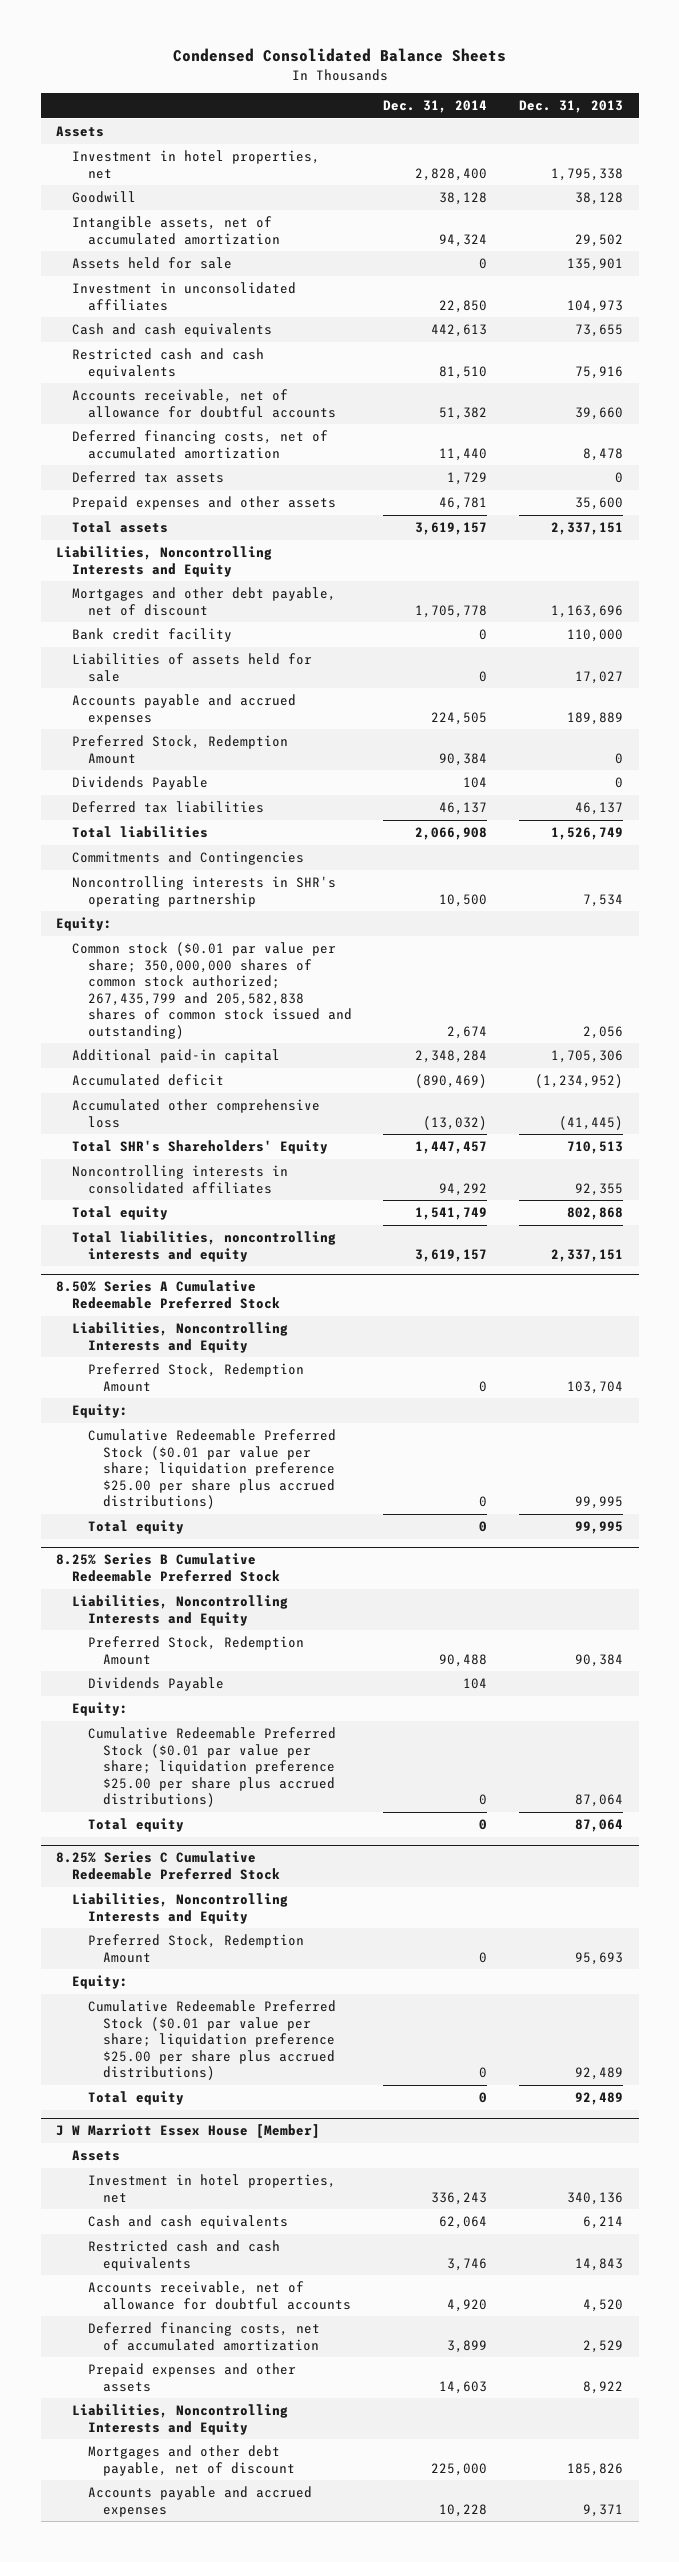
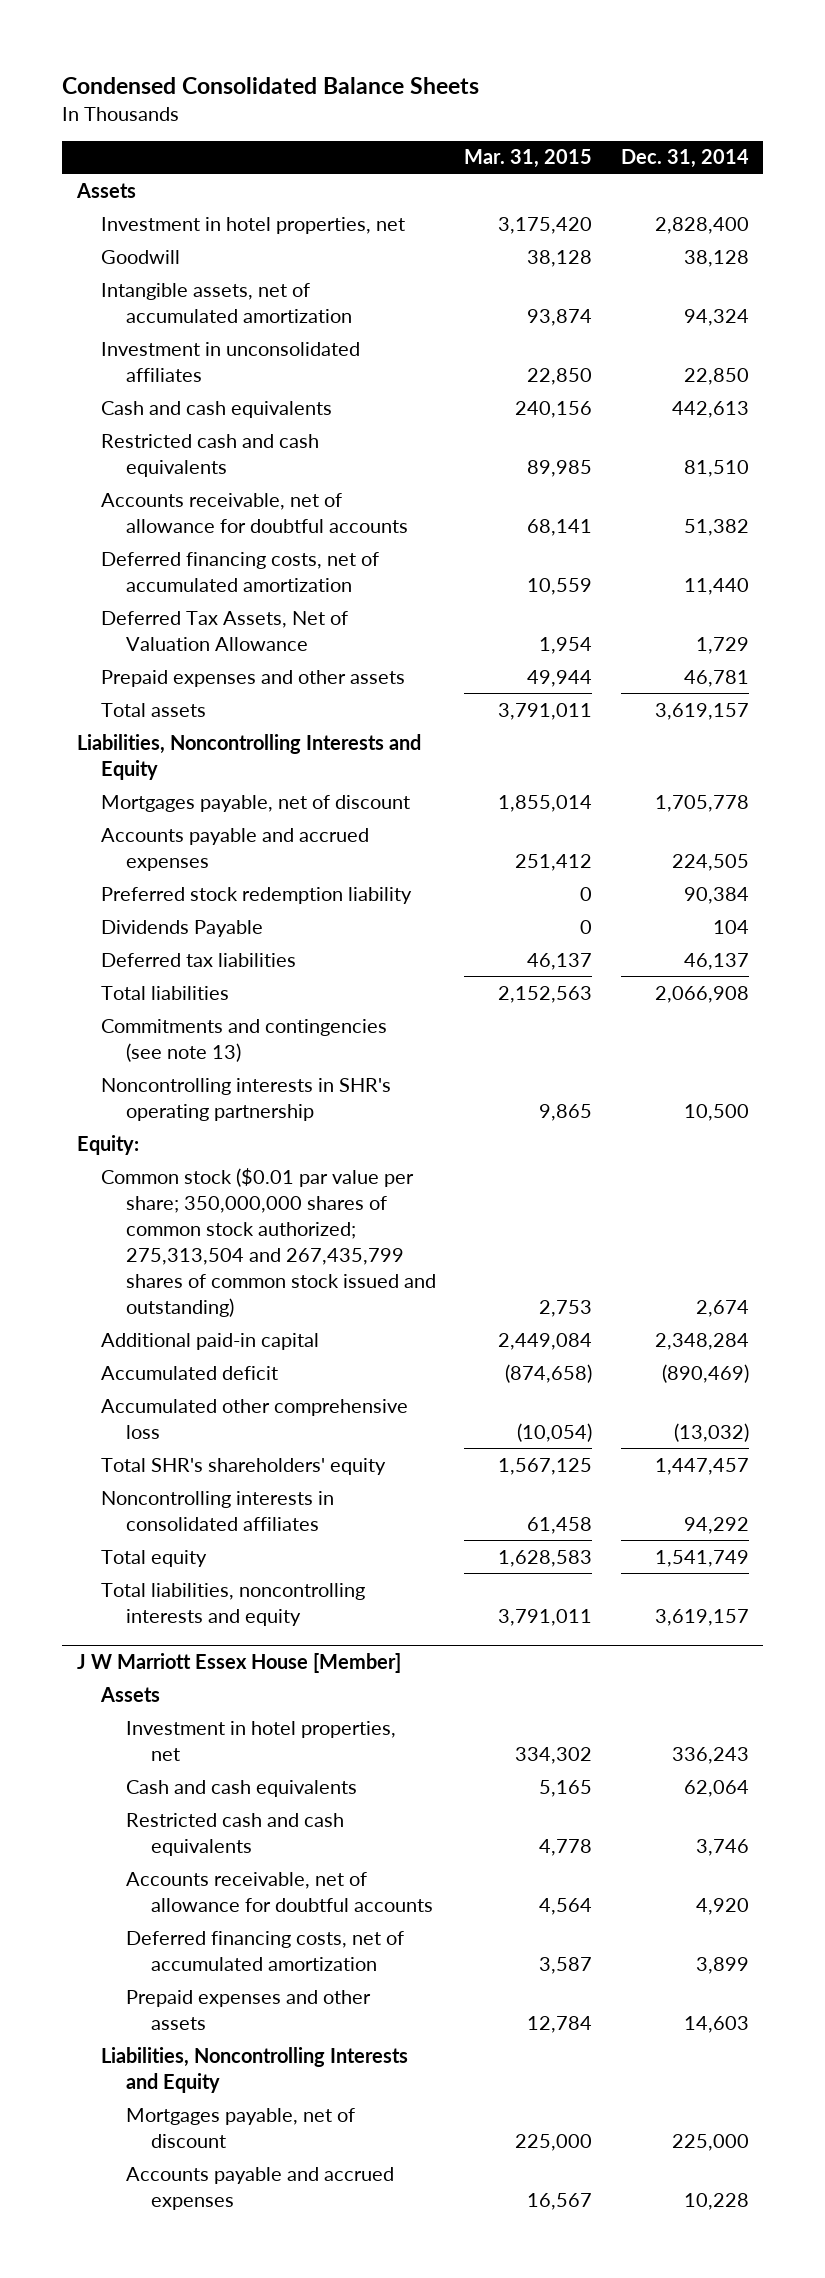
- | Dec. 31, 2014 | Dec. 31, 2013
+ | Mar. 31, 2015 | Dec. 31, 2014
- Assets held for sale | 0 | 135,901
- Deferred tax assets | 1,729 | 0
+ Deferred Tax Assets, Net of Valuation Allowance | 1,954 | 1,729
- Mortgages and other debt payable, net of discount | 1,705,778 | 1,163,696
- Bank credit facility | 0 | 110,000
- Liabilities of assets held for sale | 0 | 17,027
+ Mortgages payable, net of discount | 1,855,014 | 1,705,778
- Preferred Stock, Redemption Amount | 90,384 | 0
+ Preferred stock redemption liability | 0 | 90,384
- Commitments and Contingencies
+ Commitments and contingencies (see note 13)
- Common stock ($0.01 par value per share; 350,000,000 shares of common stock authorized; 267,435,799 and 205,582,838 shares of common stock issued and outstanding) | 2,674 | 2,056
+ Common stock ($0.01 par value per share; 350,000,000 shares of common stock authorized; 275,313,504 and 267,435,799 shares of common stock issued and outstanding) | 2,753 | 2,674
- Total SHR's Shareholders' Equity | 1,447,457 | 710,513
+ Total SHR's shareholders' equity | 1,567,125 | 1,447,457
- 8.50% Series A Cumulative Redeemable Preferred Stock
- Liabilities, Noncontrolling Interests and Equity
- Preferred Stock, Redemption Amount | 0 | 103,704
- Equity:
- Cumulative Redeemable Preferred Stock ($0.01 par value per share; liquidation preference $25.00 per share plus accrued distributions) | 0 | 99,995
- Total equity | 0 | 99,995
- 8.25% Series B Cumulative Redeemable Preferred Stock
- Liabilities, Noncontrolling Interests and Equity
- Preferred Stock, Redemption Amount | 90,488 | 90,384
- Dividends Payable | 104 |
- Equity:
- Cumulative Redeemable Preferred Stock ($0.01 par value per share; liquidation preference $25.00 per share plus accrued distributions) | 0 | 87,064
- Total equity | 0 | 87,064
- 8.25% Series C Cumulative Redeemable Preferred Stock
- Liabilities, Noncontrolling Interests and Equity
- Preferred Stock, Redemption Amount | 0 | 95,693
- Equity:
- Cumulative Redeemable Preferred Stock ($0.01 par value per share; liquidation preference $25.00 per share plus accrued distributions) | 0 | 92,489
- Total equity | 0 | 92,489
@ J W Marriott Essex House [Member]
- Mortgages and other debt payable, net of discount | 225,000 | 185,826
+ Mortgages payable, net of discount | 225,000 | 225,000

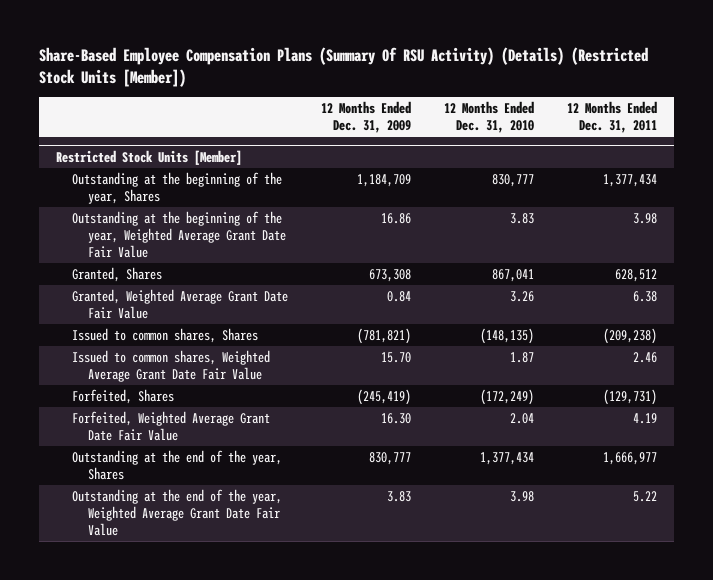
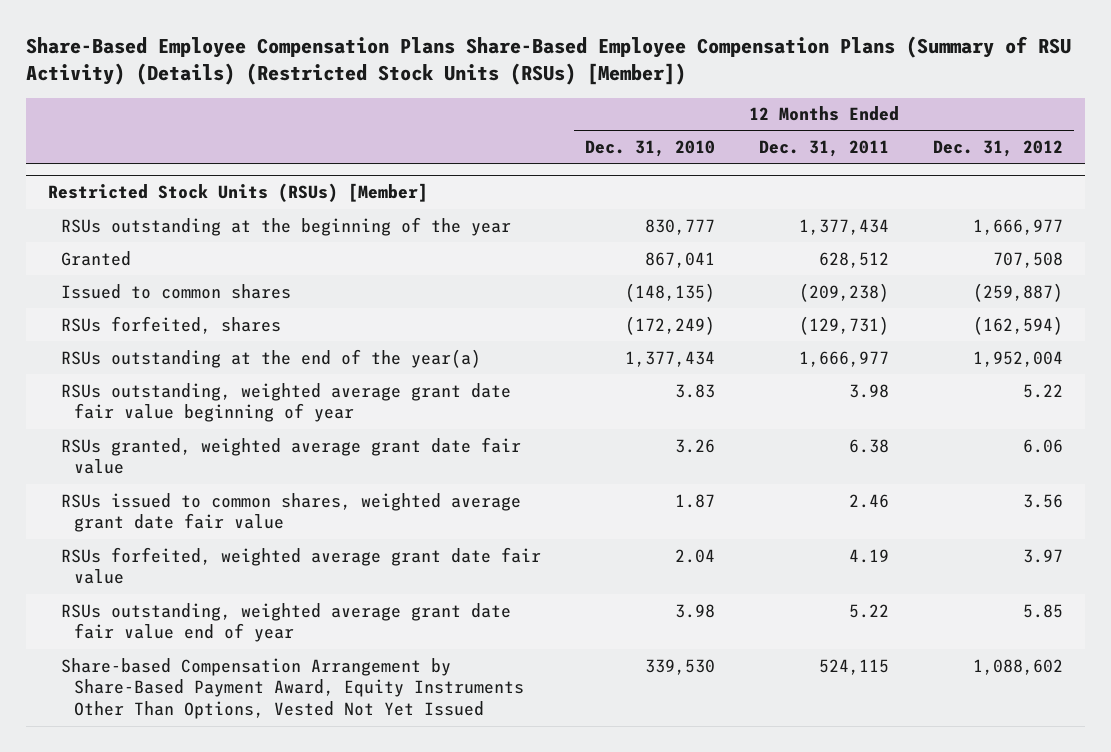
- Share-Based Employee Compensation Plans (Summary Of RSU Activity) (Details) (Restricted Stock Units [Member])
+ Share-Based Employee Compensation Plans Share-Based Employee Compensation Plans (Summary of RSU Activity) (Details) (Restricted Stock Units (RSUs) [Member])
- | 12 Months Ended Dec. 31, 2009 | 12 Months Ended Dec. 31, 2010 | 12 Months Ended Dec. 31, 2011
+ | 12 Months Ended Dec. 31, 2010 | 12 Months Ended Dec. 31, 2011 | 12 Months Ended Dec. 31, 2012
- Restricted Stock Units [Member]
- Outstanding at the beginning of the year, Shares | 1,184,709 | 830,777 | 1,377,434
- Outstanding at the beginning of the year, Weighted Average Grant Date Fair Value | 16.86 | 3.83 | 3.98
- Granted, Shares | 673,308 | 867,041 | 628,512
- Granted, Weighted Average Grant Date Fair Value | 0.84 | 3.26 | 6.38
- Issued to common shares, Shares | (781,821) | (148,135) | (209,238)
- Issued to common shares, Weighted Average Grant Date Fair Value | 15.70 | 1.87 | 2.46
- Forfeited, Shares | (245,419) | (172,249) | (129,731)
- Forfeited, Weighted Average Grant Date Fair Value | 16.30 | 2.04 | 4.19
- Outstanding at the end of the year, Shares | 830,777 | 1,377,434 | 1,666,977
- Outstanding at the end of the year, Weighted Average Grant Date Fair Value | 3.83 | 3.98 | 5.22
+ Restricted Stock Units (RSUs) [Member]
+ RSUs outstanding at the beginning of the year | 830,777 | 1,377,434 | 1,666,977
+ Granted | 867,041 | 628,512 | 707,508
+ Issued to common shares | (148,135) | (209,238) | (259,887)
+ RSUs forfeited, shares | (172,249) | (129,731) | (162,594)
+ RSUs outstanding at the end of the year(a) | 1,377,434 | 1,666,977 | 1,952,004
+ RSUs outstanding, weighted average grant date fair value beginning of year | 3.83 | 3.98 | 5.22
+ RSUs granted, weighted average grant date fair value | 3.26 | 6.38 | 6.06
+ RSUs issued to common shares, weighted average grant date fair value | 1.87 | 2.46 | 3.56
+ RSUs forfeited, weighted average grant date fair value | 2.04 | 4.19 | 3.97
+ RSUs outstanding, weighted average grant date fair value end of year | 3.98 | 5.22 | 5.85
+ Share-based Compensation Arrangement by Share-Based Payment Award, Equity Instruments Other Than Options, Vested Not Yet Issued | 339,530 | 524,115 | 1,088,602

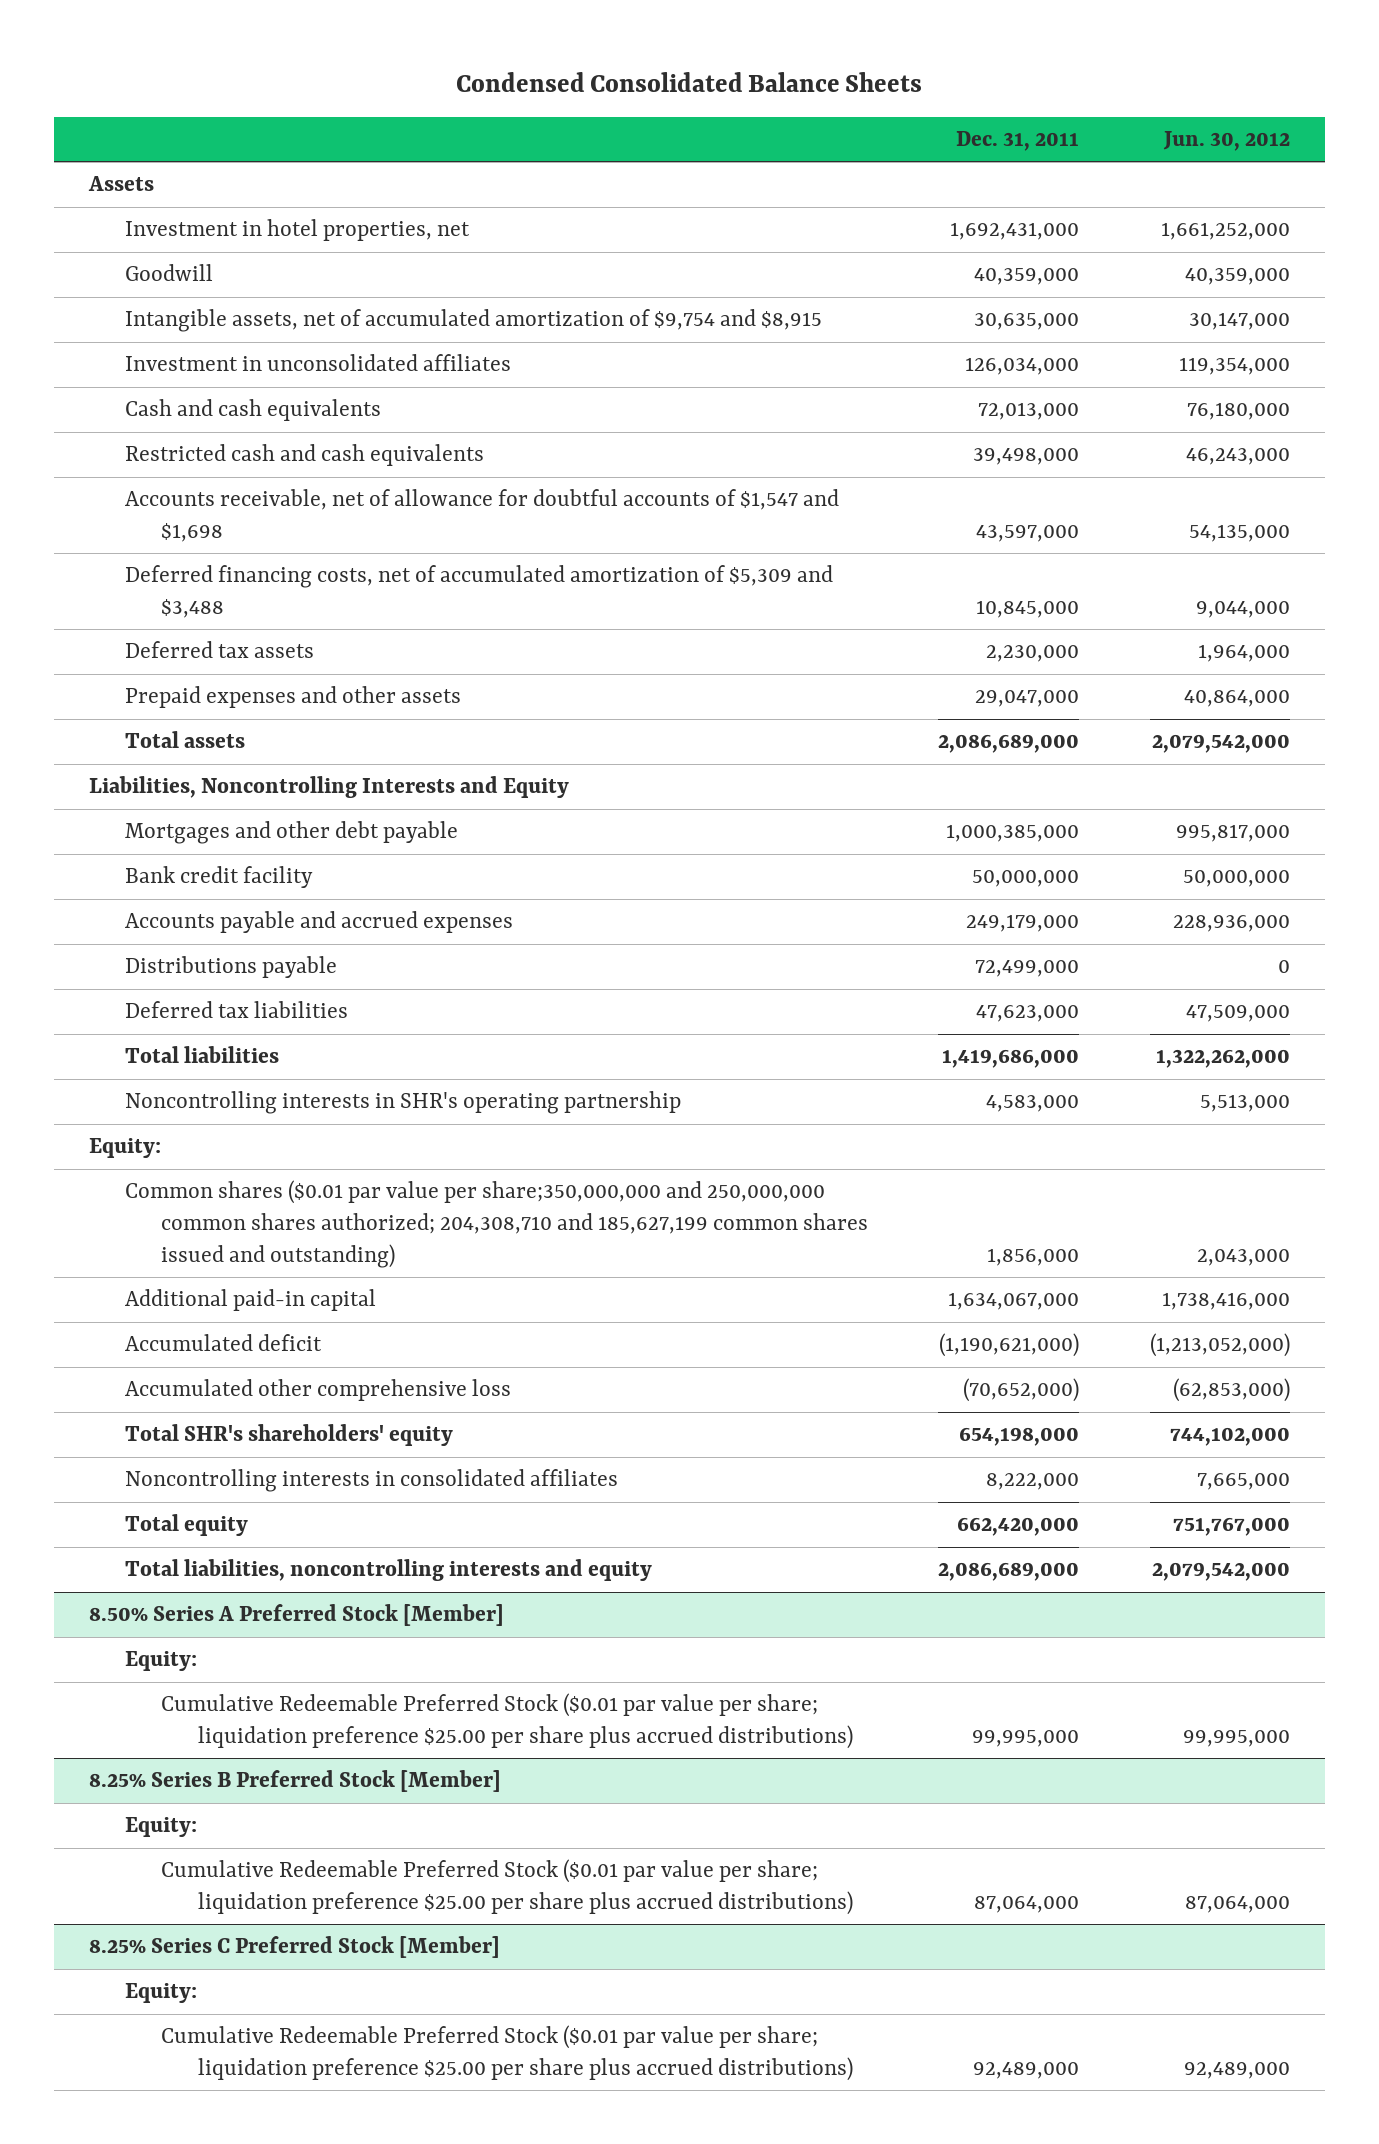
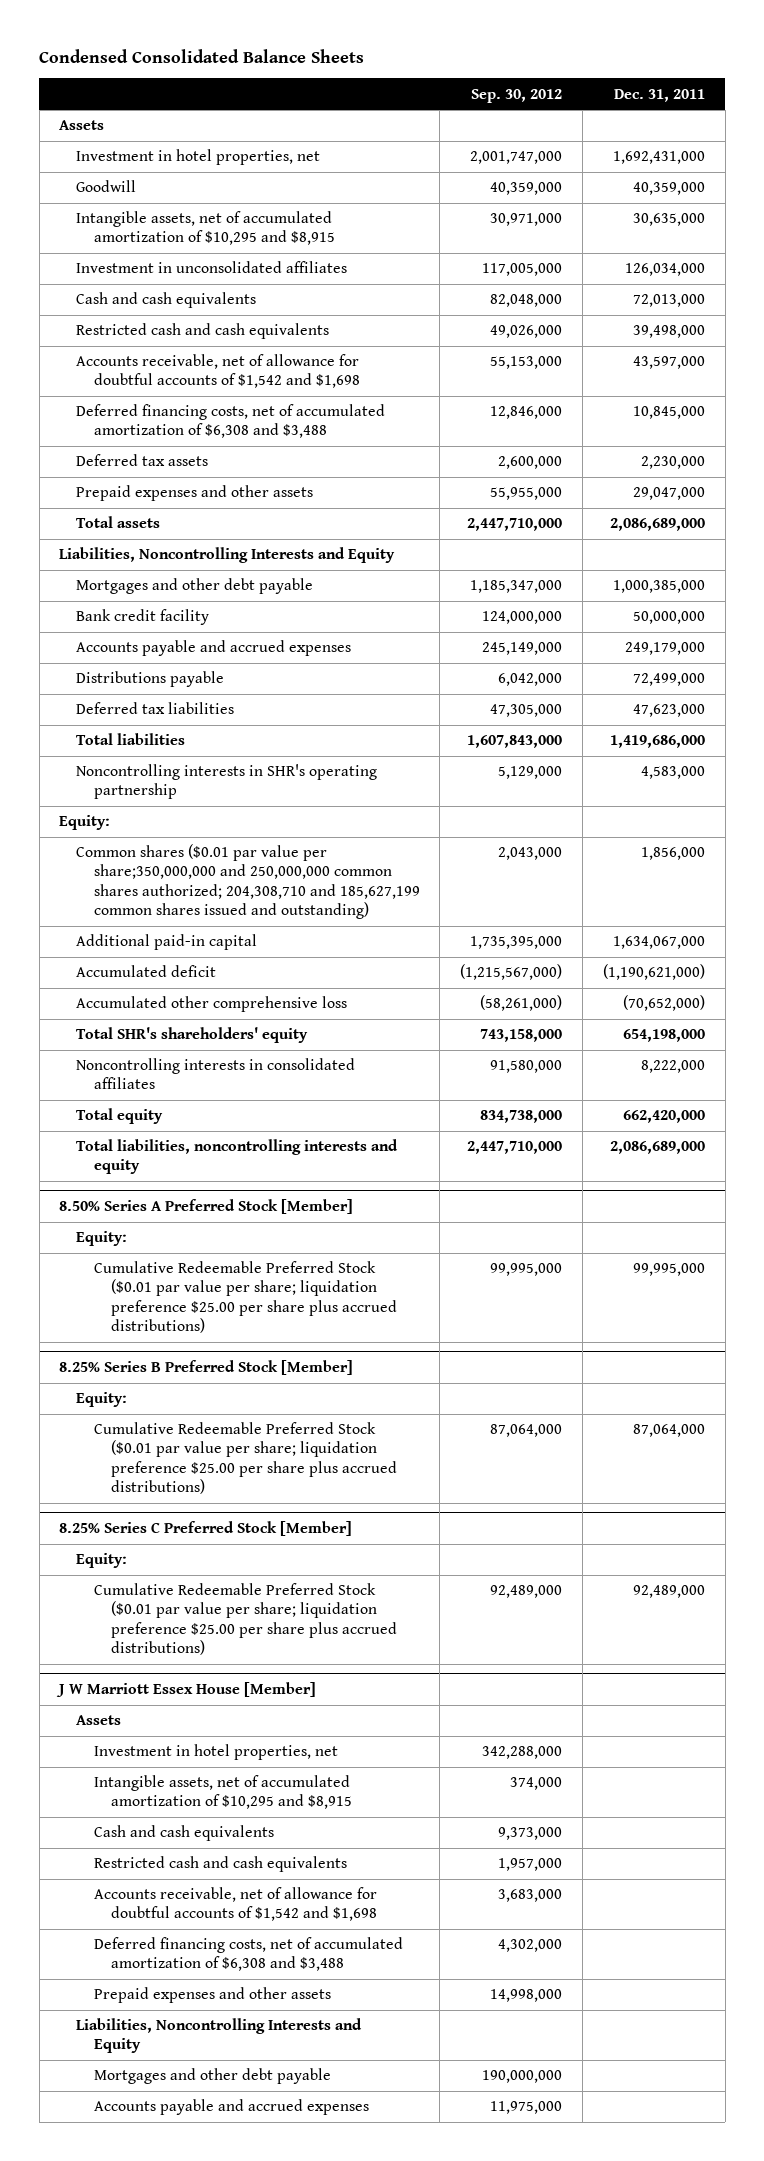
- | Dec. 31, 2011 | Jun. 30, 2012
+ | Sep. 30, 2012 | Dec. 31, 2011
- Intangible assets, net of accumulated amortization of $9,754 and $8,915 | 30,635,000 | 30,147,000
+ Intangible assets, net of accumulated amortization of $10,295 and $8,915 | 30,971,000 | 30,635,000
- Accounts receivable, net of allowance for doubtful accounts of $1,547 and $1,698 | 43,597,000 | 54,135,000
- Deferred financing costs, net of accumulated amortization of $5,309 and $3,488 | 10,845,000 | 9,044,000
+ Accounts receivable, net of allowance for doubtful accounts of $1,542 and $1,698 | 55,153,000 | 43,597,000
+ Deferred financing costs, net of accumulated amortization of $6,308 and $3,488 | 12,846,000 | 10,845,000
+ J W Marriott Essex House [Member]
+ Assets
+ Investment in hotel properties, net | 342,288,000 |
+ Intangible assets, net of accumulated amortization of $10,295 and $8,915 | 374,000 |
+ Cash and cash equivalents | 9,373,000 |
+ Restricted cash and cash equivalents | 1,957,000 |
+ Accounts receivable, net of allowance for doubtful accounts of $1,542 and $1,698 | 3,683,000 |
+ Deferred financing costs, net of accumulated amortization of $6,308 and $3,488 | 4,302,000 |
+ Prepaid expenses and other assets | 14,998,000 |
+ Liabilities, Noncontrolling Interests and Equity
+ Mortgages and other debt payable | 190,000,000 |
+ Accounts payable and accrued expenses | 11,975,000 |

